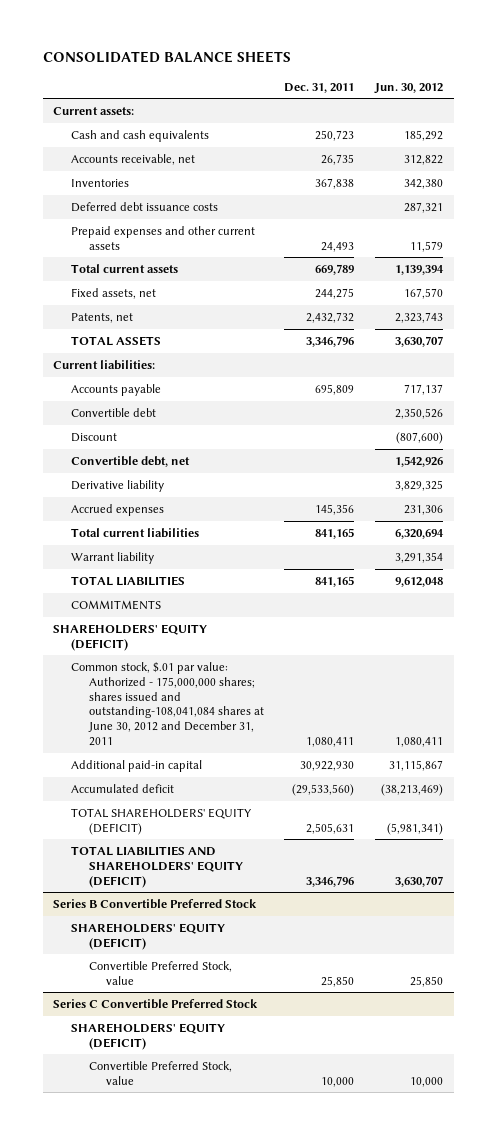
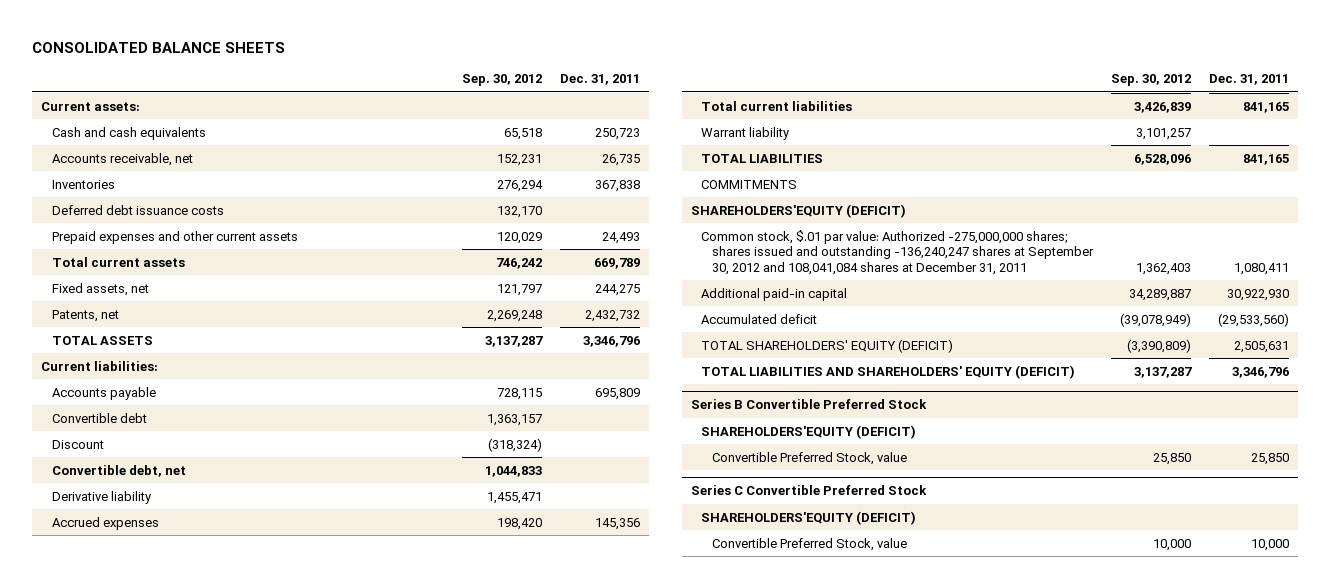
- | Dec. 31, 2011 | Jun. 30, 2012
+ | Sep. 30, 2012 | Dec. 31, 2011
- SHAREHOLDERS' EQUITY (DEFICIT)
- Common stock, $.01 par value: Authorized - 175,000,000 shares; shares issued and outstanding-108,041,084 shares at June 30, 2012 and December 31, 2011 | 1,080,411 | 1,080,411
+ SHAREHOLDERS'EQUITY (DEFICIT)
+ Common stock, $.01 par value: Authorized -275,000,000 shares; shares issued and outstanding -136,240,247 shares at September 30, 2012 and 108,041,084 shares at December 31, 2011 | 1,362,403 | 1,080,411
@ Series B Convertible Preferred Stock
- SHAREHOLDERS' EQUITY (DEFICIT)
+ SHAREHOLDERS'EQUITY (DEFICIT)
@ Series C Convertible Preferred Stock
- SHAREHOLDERS' EQUITY (DEFICIT)
+ SHAREHOLDERS'EQUITY (DEFICIT)

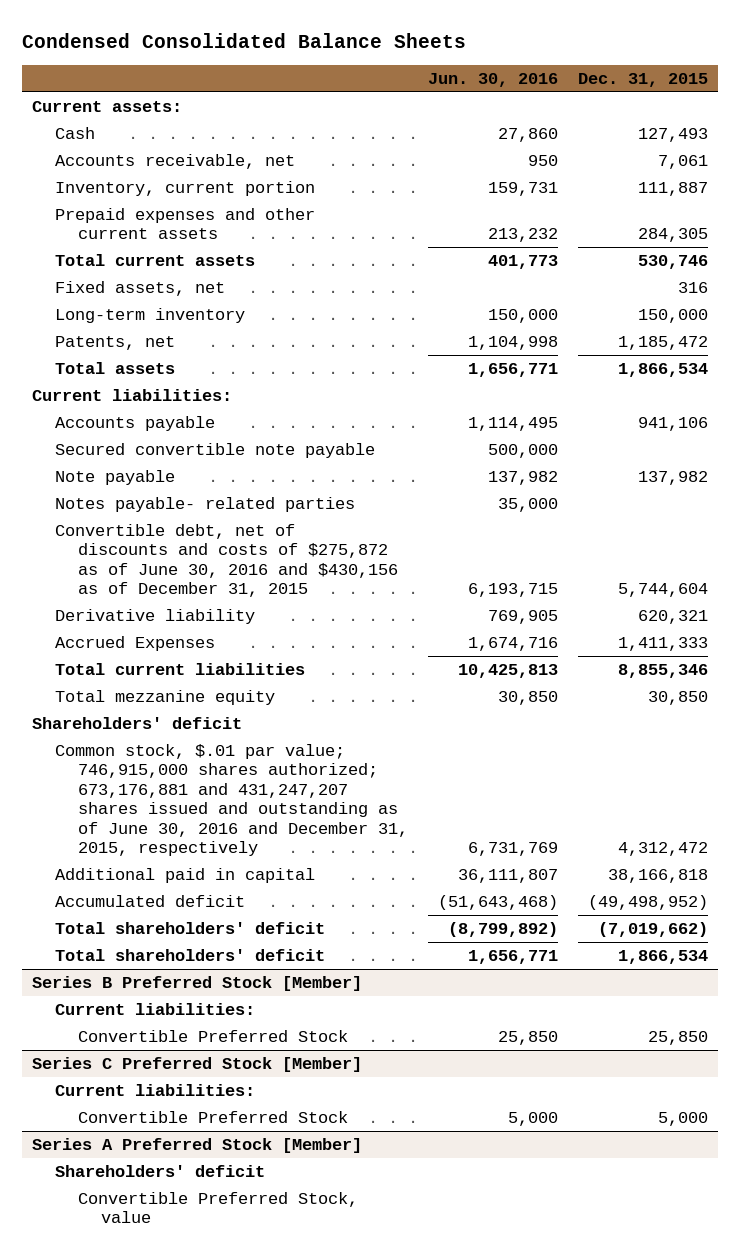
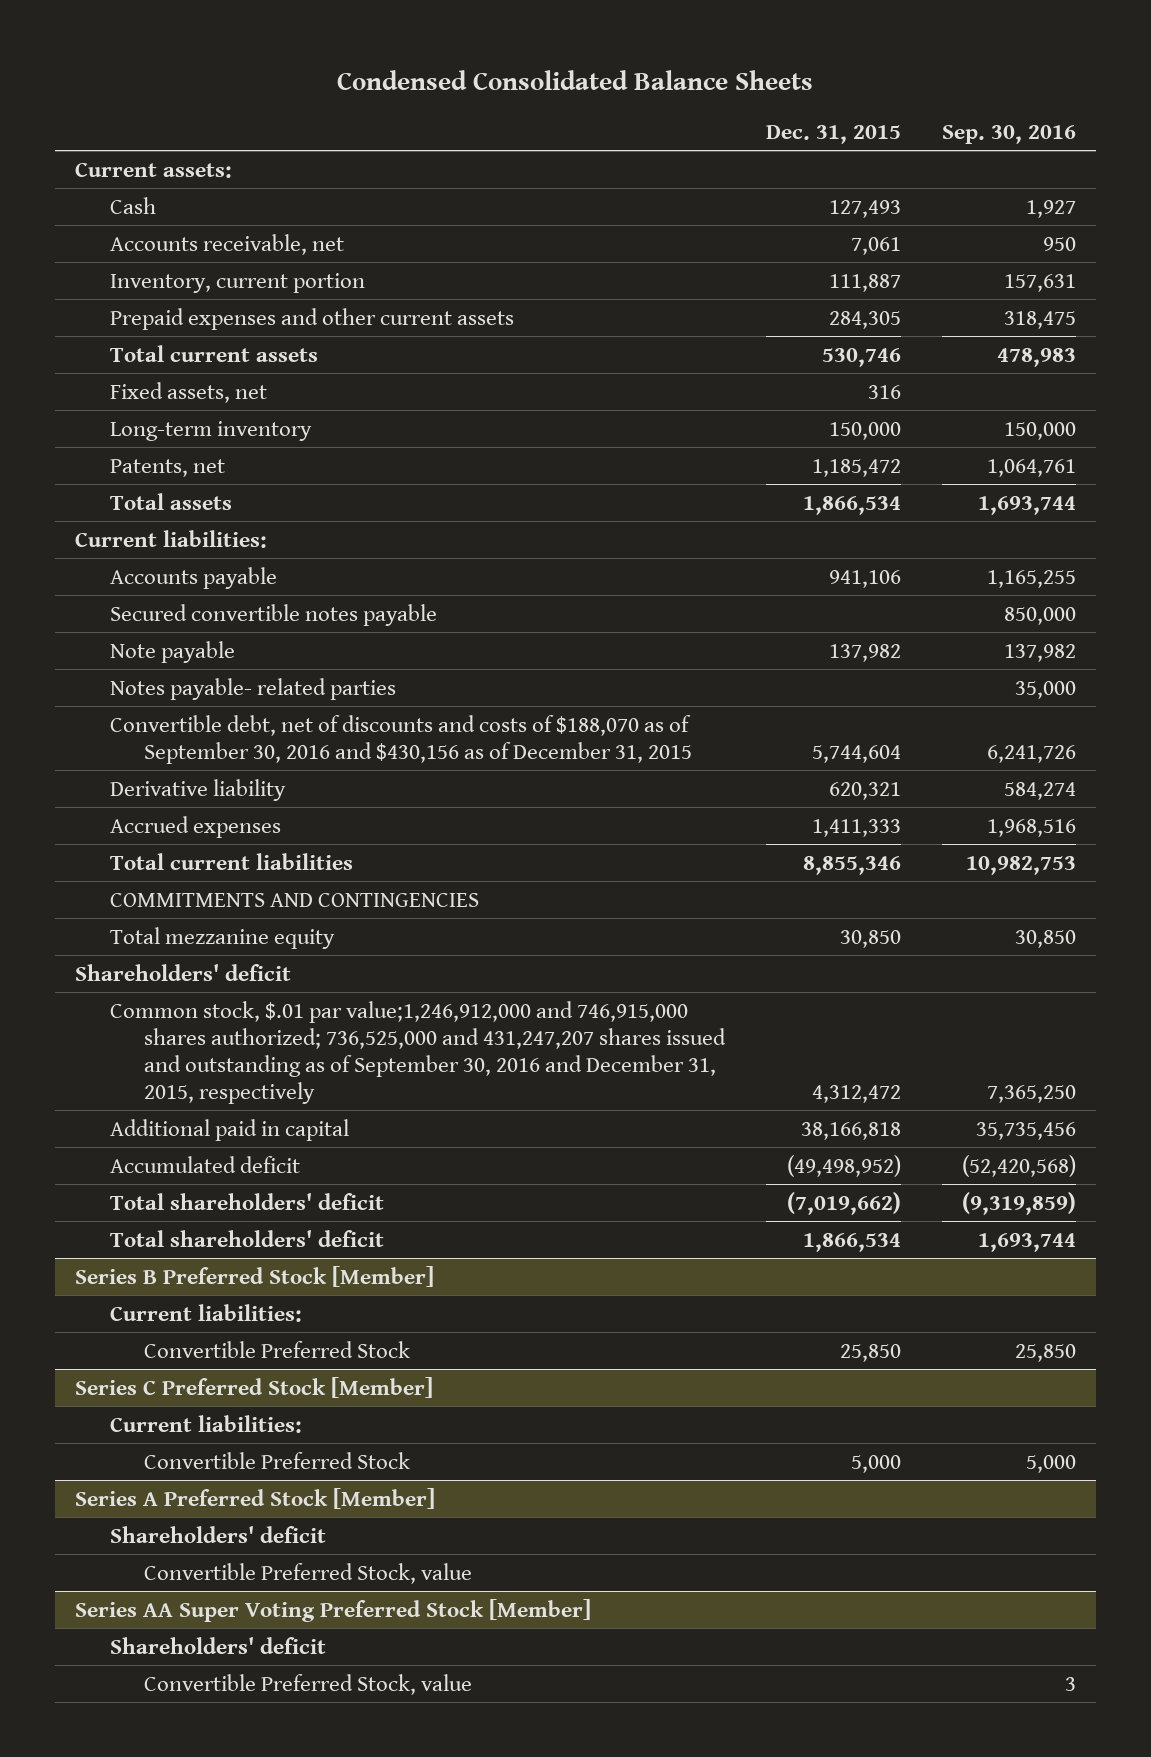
- | Jun. 30, 2016 | Dec. 31, 2015
+ | Dec. 31, 2015 | Sep. 30, 2016
- Secured convertible note payable | 500,000 |
+ Secured convertible notes payable | | 850,000
- Convertible debt, net of discounts and costs of $275,872 as of June 30, 2016 and $430,156 as of December 31, 2015 | 6,193,715 | 5,744,604
+ Convertible debt, net of discounts and costs of $188,070 as of September 30, 2016 and $430,156 as of December 31, 2015 | 5,744,604 | 6,241,726
- Accrued Expenses | 1,674,716 | 1,411,333
+ Accrued expenses | 1,411,333 | 1,968,516
+ COMMITMENTS AND CONTINGENCIES
- Common stock, $.01 par value; 746,915,000 shares authorized; 673,176,881 and 431,247,207 shares issued and outstanding as of June 30, 2016 and December 31, 2015, respectively | 6,731,769 | 4,312,472
+ Common stock, $.01 par value;1,246,912,000 and 746,915,000 shares authorized; 736,525,000 and 431,247,207 shares issued and outstanding as of September 30, 2016 and December 31, 2015, respectively | 4,312,472 | 7,365,250
+ Series AA Super Voting Preferred Stock [Member]
+ Shareholders' deficit
+ Convertible Preferred Stock, value | | 3

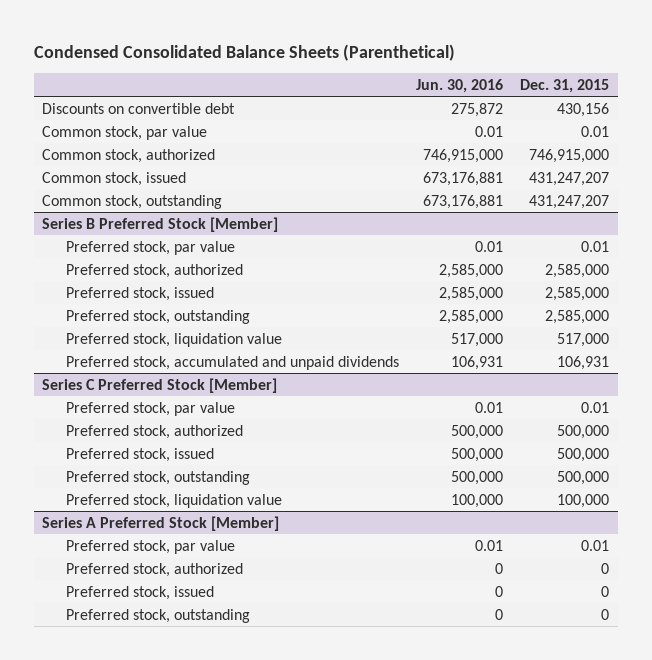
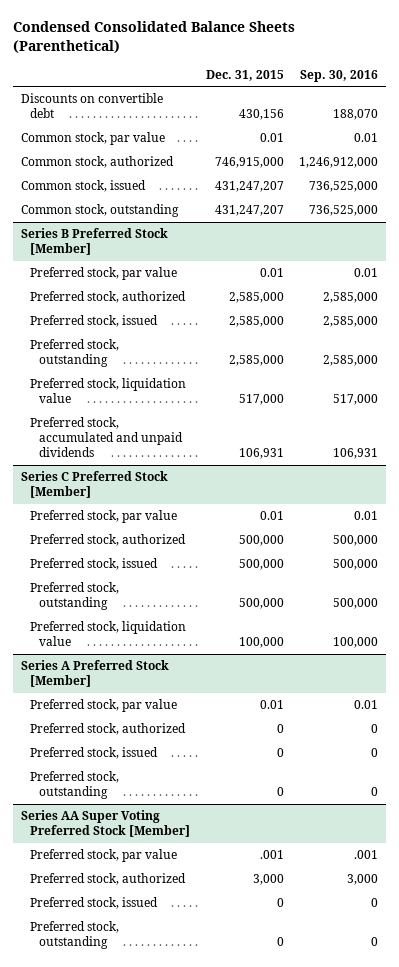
- | Jun. 30, 2016 | Dec. 31, 2015
+ | Dec. 31, 2015 | Sep. 30, 2016
+ Series AA Super Voting Preferred Stock [Member]
+ Preferred stock, par value | .001 | .001
+ Preferred stock, authorized | 3,000 | 3,000
+ Preferred stock, issued | 0 | 0
+ Preferred stock, outstanding | 0 | 0

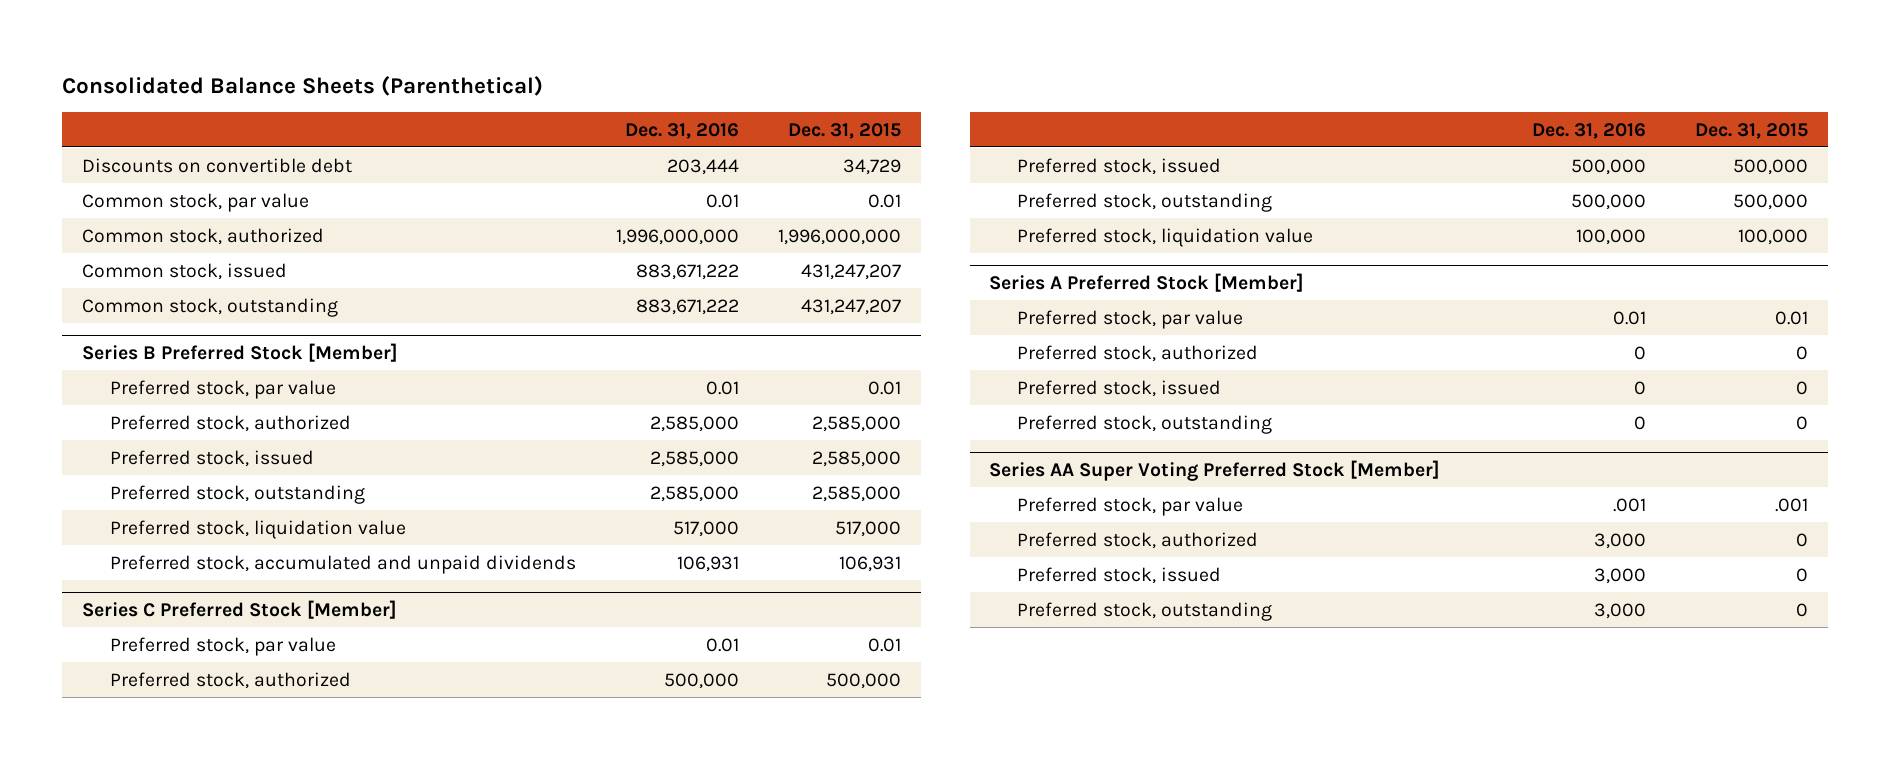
- Condensed Consolidated Balance Sheets (Parenthetical)
+ Consolidated Balance Sheets (Parenthetical)
- | Dec. 31, 2015 | Sep. 30, 2016
+ | Dec. 31, 2016 | Dec. 31, 2015
- Discounts on convertible debt | 430,156 | 188,070
+ Discounts on convertible debt | 203,444 | 34,729
- Common stock, authorized | 746,915,000 | 1,246,912,000
+ Common stock, authorized | 1,996,000,000 | 1,996,000,000
@ Series AA Super Voting Preferred Stock [Member]
- Preferred stock, authorized | 3,000 | 3,000
+ Preferred stock, authorized | 3,000 | 0

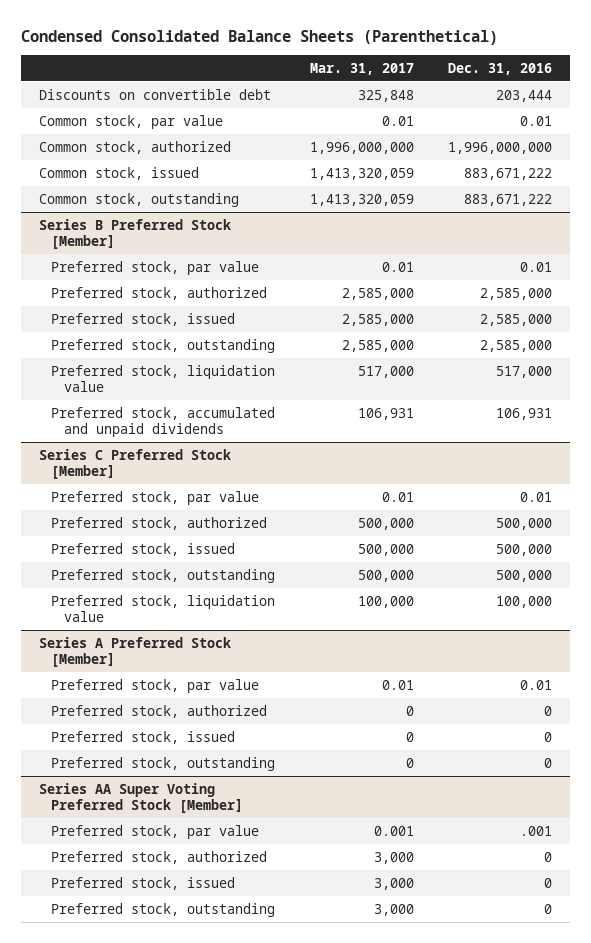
- Consolidated Balance Sheets (Parenthetical)
+ Condensed Consolidated Balance Sheets (Parenthetical)
- | Dec. 31, 2016 | Dec. 31, 2015
+ | Mar. 31, 2017 | Dec. 31, 2016
@ Series AA Super Voting Preferred Stock [Member]
- Preferred stock, authorized | 3,000 | 0
- Preferred stock, issued | 3,000 | 0
- Preferred stock, outstanding | 3,000 | 0
+ Preferred stock, authorized | 3,000 | 0
+ Preferred stock, issued | 3,000 | 0
+ Preferred stock, outstanding | 3,000 | 0

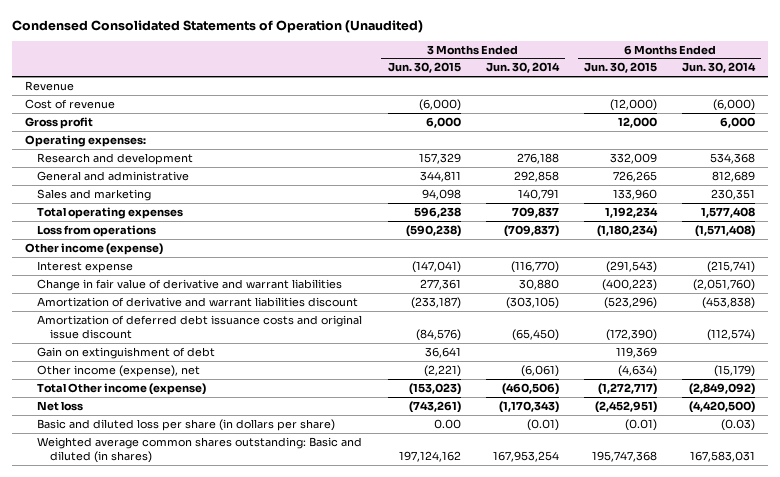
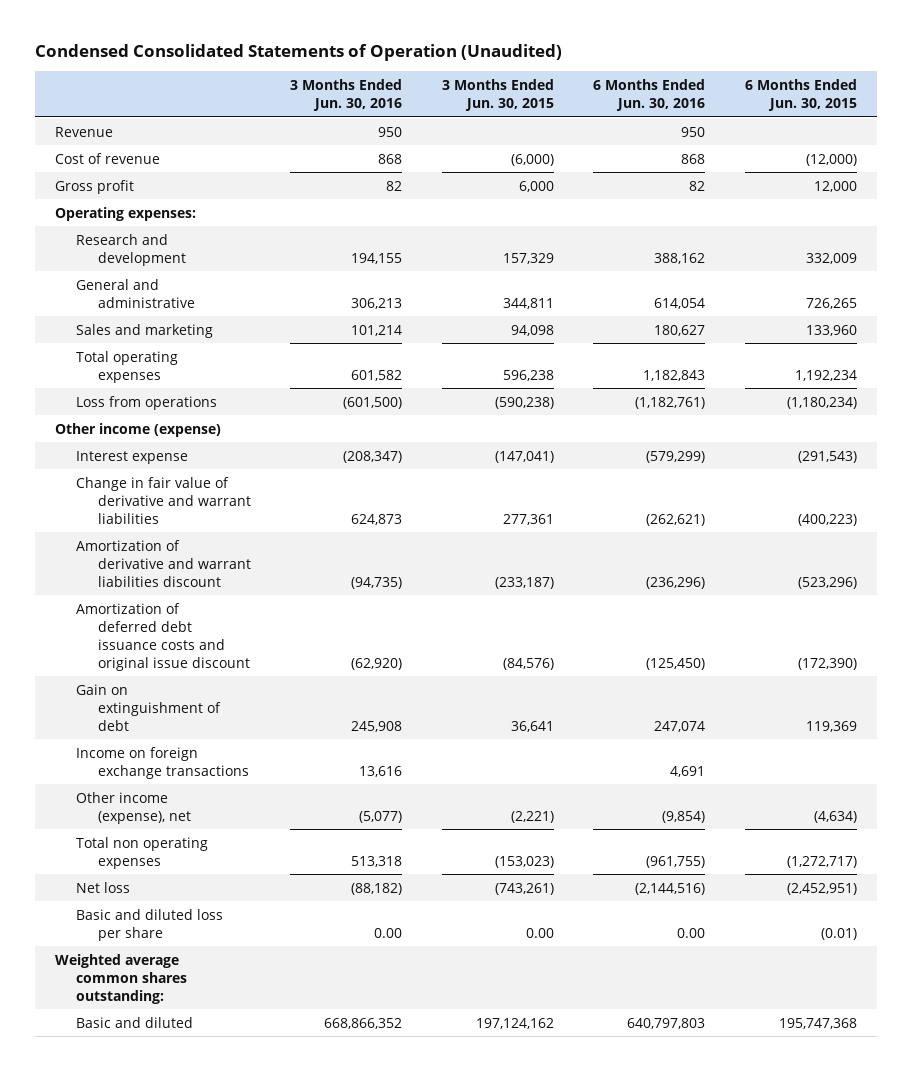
- | 3 Months Ended Jun. 30, 2015 | 3 Months Ended Jun. 30, 2014 | 6 Months Ended Jun. 30, 2015 | 6 Months Ended Jun. 30, 2014
+ | 3 Months Ended Jun. 30, 2016 | 3 Months Ended Jun. 30, 2015 | 6 Months Ended Jun. 30, 2016 | 6 Months Ended Jun. 30, 2015
+ Income on foreign exchange transactions | 13,616 | | 4,691 |
- Total Other income (expense) | (153,023) | (460,506) | (1,272,717) | (2,849,092)
+ Total non operating expenses | 513,318 | (153,023) | (961,755) | (1,272,717)
- Basic and diluted loss per share (in dollars per share) | 0.00 | (0.01) | (0.01) | (0.03)
- Weighted average common shares outstanding: Basic and diluted (in shares) | 197,124,162 | 167,953,254 | 195,747,368 | 167,583,031
+ Basic and diluted loss per share | 0.00 | 0.00 | 0.00 | (0.01)
+ Weighted average common shares outstanding:
+ Basic and diluted | 668,866,352 | 197,124,162 | 640,797,803 | 195,747,368

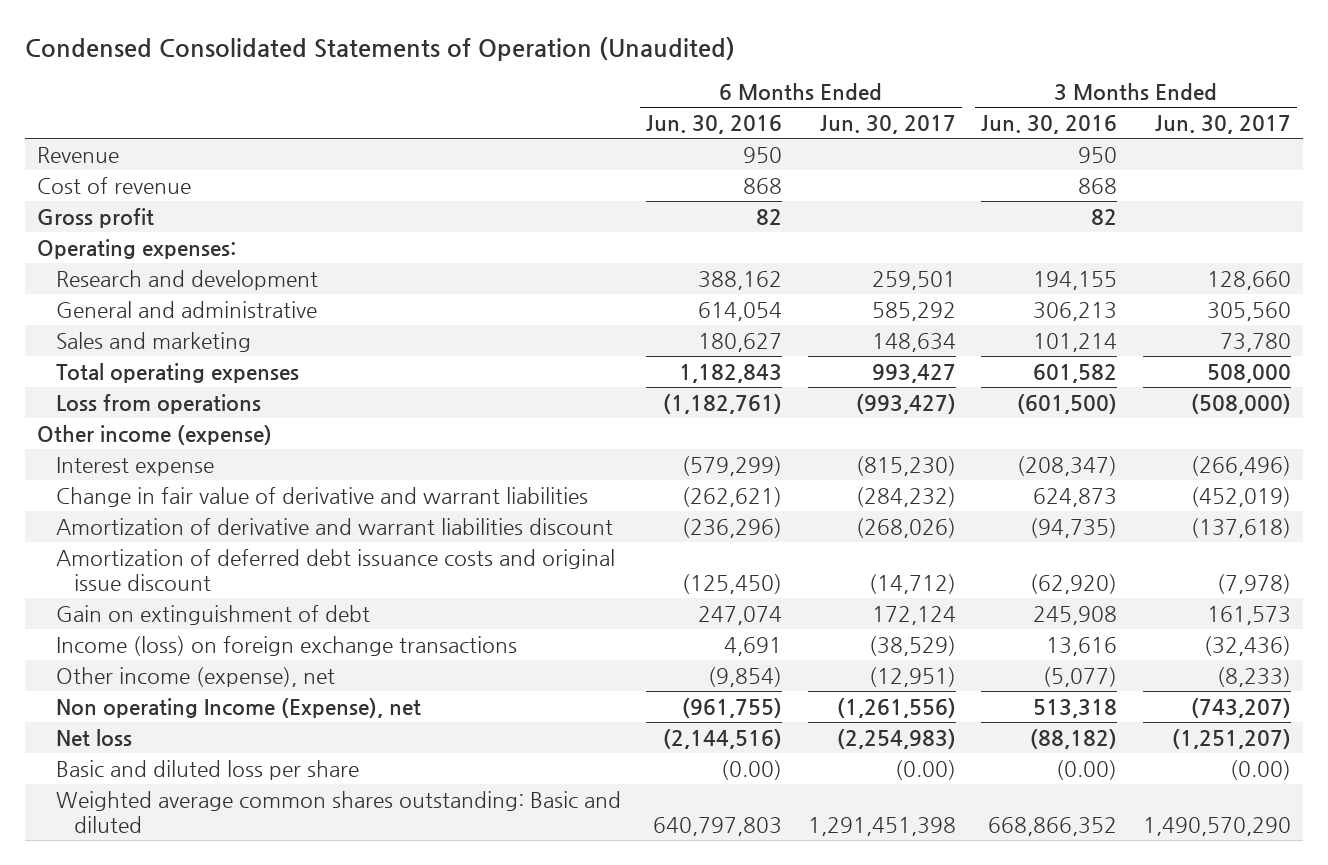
- | 3 Months Ended Jun. 30, 2016 | 3 Months Ended Jun. 30, 2015 | 6 Months Ended Jun. 30, 2016 | 6 Months Ended Jun. 30, 2015
+ | 6 Months Ended Jun. 30, 2016 | 6 Months Ended Jun. 30, 2017 | 3 Months Ended Jun. 30, 2016 | 3 Months Ended Jun. 30, 2017
- Income on foreign exchange transactions | 13,616 | | 4,691 |
+ Income (loss) on foreign exchange transactions | 4,691 | (38,529) | 13,616 | (32,436)
- Total non operating expenses | 513,318 | (153,023) | (961,755) | (1,272,717)
+ Non operating Income (Expense), net | (961,755) | (1,261,556) | 513,318 | (743,207)
- Basic and diluted loss per share | 0.00 | 0.00 | 0.00 | (0.01)
- Weighted average common shares outstanding:
- Basic and diluted | 668,866,352 | 197,124,162 | 640,797,803 | 195,747,368
+ Basic and diluted loss per share | (0.00) | (0.00) | (0.00) | (0.00)
+ Weighted average common shares outstanding: Basic and diluted | 640,797,803 | 1,291,451,398 | 668,866,352 | 1,490,570,290

